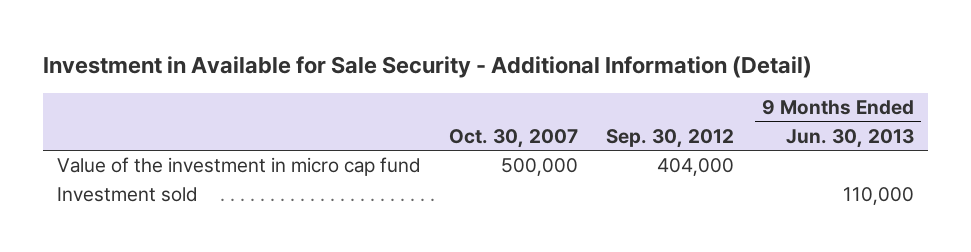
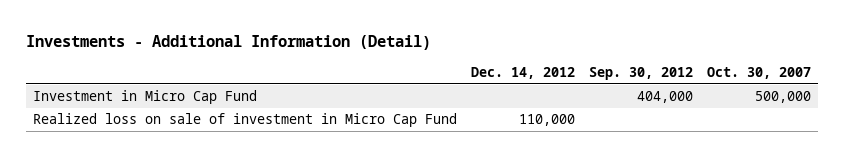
- Investment in Available for Sale Security - Additional Information (Detail)
+ Investments - Additional Information (Detail)
- | Oct. 30, 2007 | Sep. 30, 2012 | 9 Months Ended Jun. 30, 2013
+ | Dec. 14, 2012 | Sep. 30, 2012 | Oct. 30, 2007
- Value of the investment in micro cap fund | 500,000 | 404,000 |
- Investment sold | | | 110,000
+ Investment in Micro Cap Fund | | 404,000 | 500,000
+ Realized loss on sale of investment in Micro Cap Fund | 110,000 | |

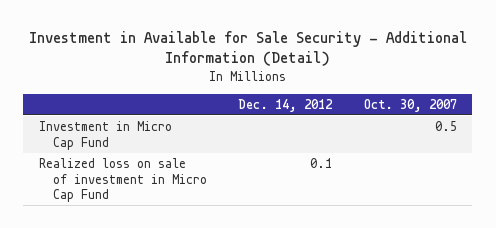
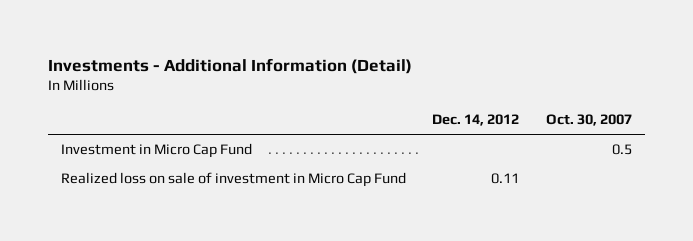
- Investment in Available for Sale Security - Additional Information (Detail)
+ Investments - Additional Information (Detail)
- Realized loss on sale of investment in Micro Cap Fund | 0.1 |
+ Realized loss on sale of investment in Micro Cap Fund | 0.11 |

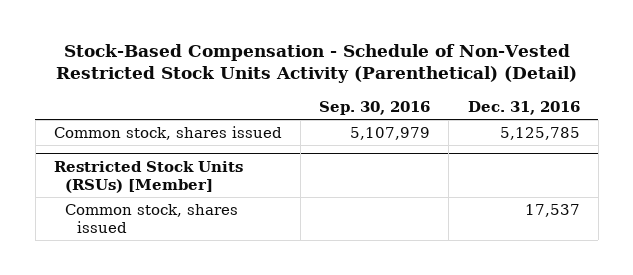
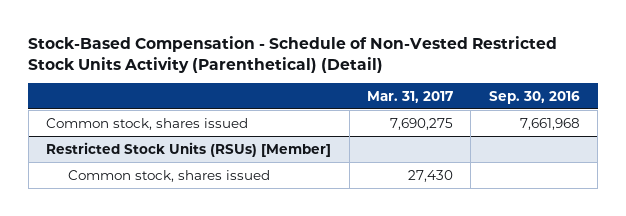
- | Sep. 30, 2016 | Dec. 31, 2016
+ | Mar. 31, 2017 | Sep. 30, 2016
- Common stock, shares issued | 5,107,979 | 5,125,785
+ Common stock, shares issued | 7,690,275 | 7,661,968

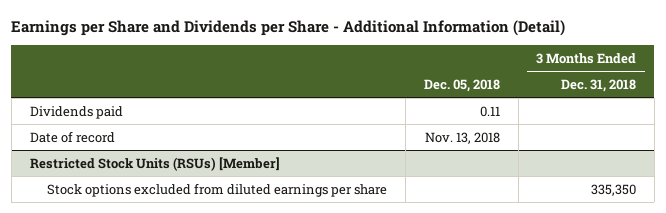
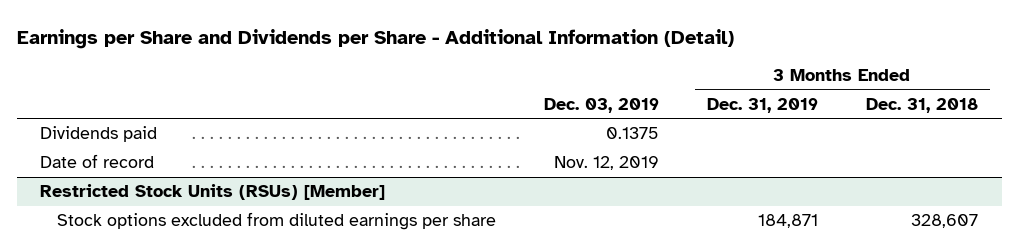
- | Dec. 05, 2018 | 3 Months Ended Dec. 31, 2018
+ | Dec. 03, 2019 | 3 Months Ended Dec. 31, 2019 | 3 Months Ended Dec. 31, 2018
@ Restricted Stock Units (RSUs) [Member]
- Stock options excluded from diluted earnings per share | | 335,350
+ Stock options excluded from diluted earnings per share | | 184,871 | 328,607

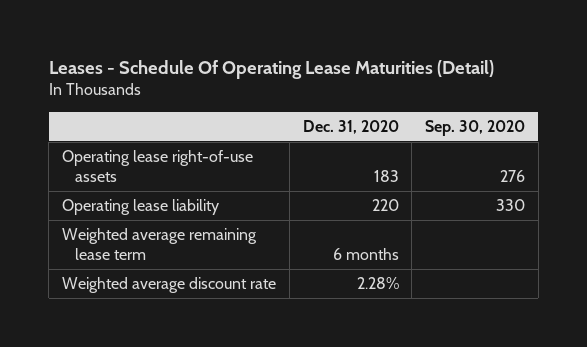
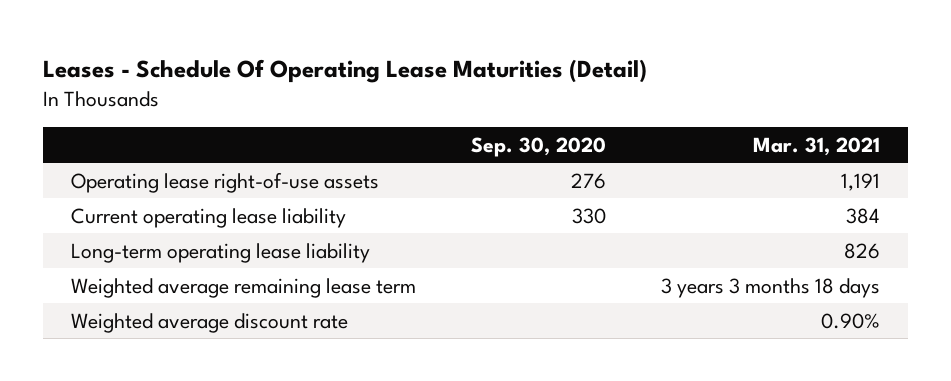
- | Dec. 31, 2020 | Sep. 30, 2020
+ | Sep. 30, 2020 | Mar. 31, 2021
- Operating lease liability | 220 | 330
+ Current operating lease liability | 330 | 384
+ Long-term operating lease liability | | 826

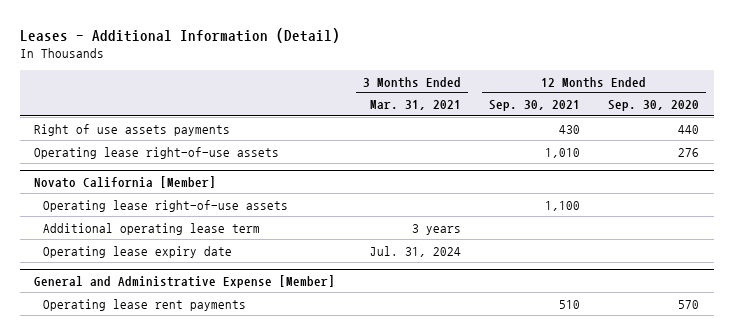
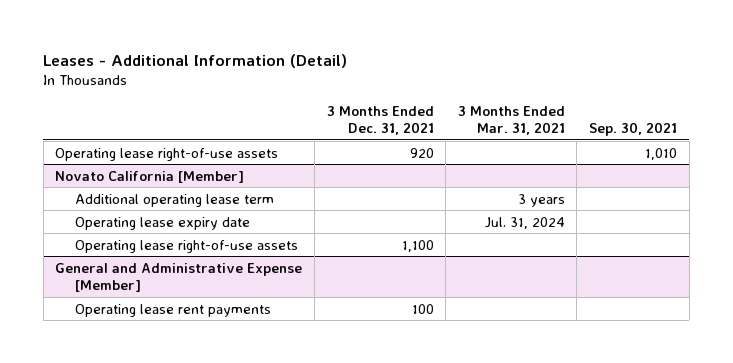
- | 3 Months Ended Mar. 31, 2021 | 12 Months Ended Sep. 30, 2021 | 12 Months Ended Sep. 30, 2020
+ | 3 Months Ended Dec. 31, 2021 | 3 Months Ended Mar. 31, 2021 | Sep. 30, 2021
- Right of use assets payments | | 430 | 440
@ Novato California [Member]
moved down: Operating lease right-of-use assets | 1,100 | |

